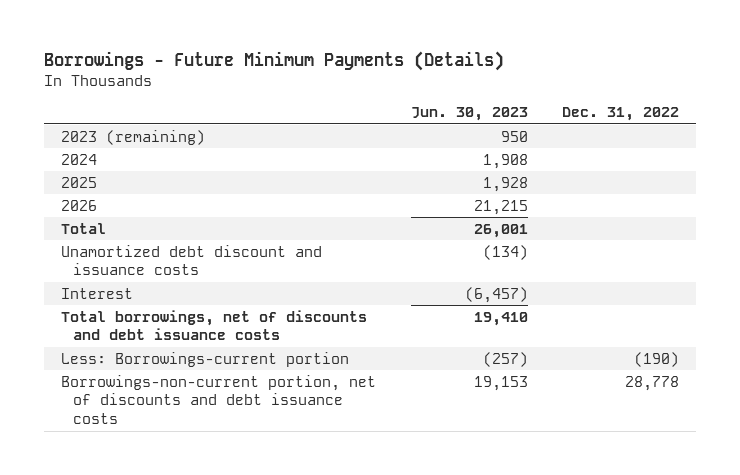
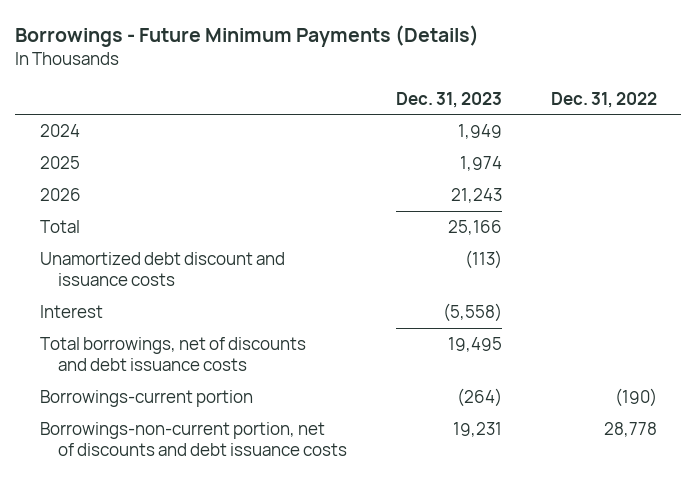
- | Jun. 30, 2023 | Dec. 31, 2022
+ | Dec. 31, 2023 | Dec. 31, 2022
- 2023 (remaining) | 950 |
- Less: Borrowings-current portion | (257) | (190)
+ Borrowings-current portion | (264) | (190)

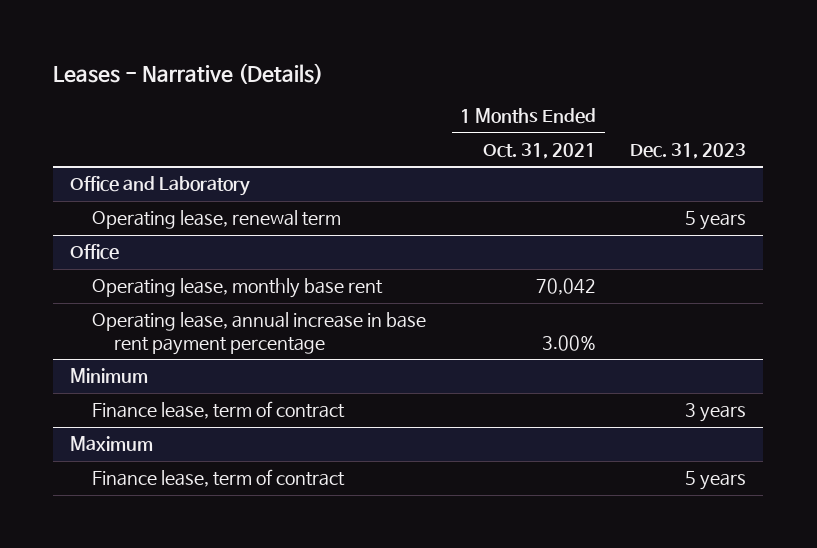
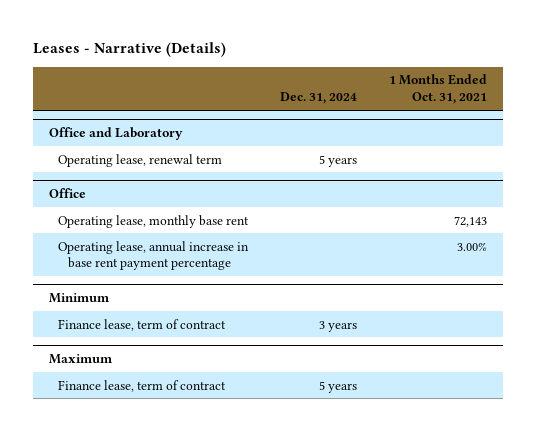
- | 1 Months Ended Oct. 31, 2021 | Dec. 31, 2023
+ | Dec. 31, 2024 | 1 Months Ended Oct. 31, 2021
@ Office
- Operating lease, monthly base rent | 70,042 |
+ Operating lease, monthly base rent | | 72,143

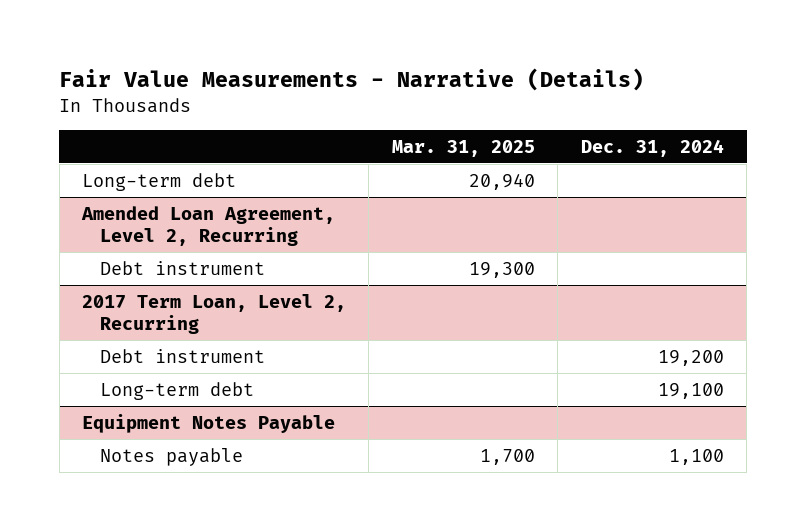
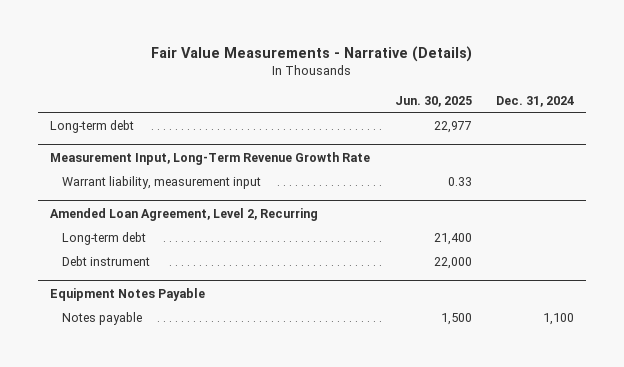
- | Mar. 31, 2025 | Dec. 31, 2024
+ | Jun. 30, 2025 | Dec. 31, 2024
+ Measurement Input, Long-Term Revenue Growth Rate
+ Warrant liability, measurement input | 0.33 |
@ Amended Loan Agreement, Level 2, Recurring
+ Long-term debt | 21,400 |
- 2017 Term Loan, Level 2, Recurring
- Debt instrument | | 19,200
- Long-term debt | | 19,100

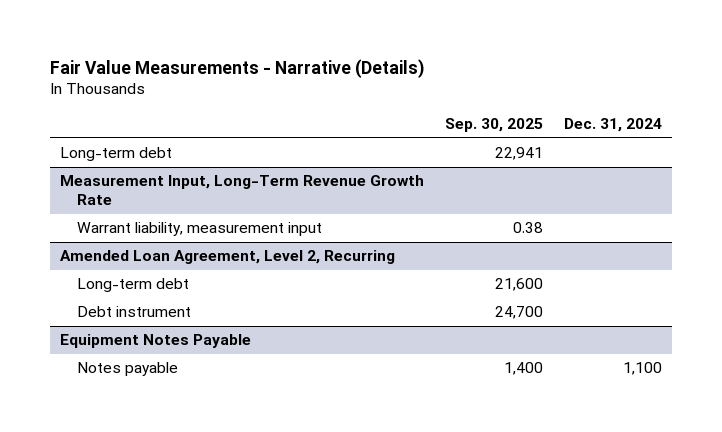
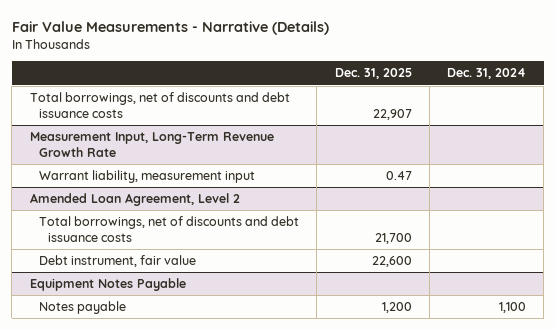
- | Sep. 30, 2025 | Dec. 31, 2024
+ | Dec. 31, 2025 | Dec. 31, 2024
- Long-term debt | 22,941 |
+ Total borrowings, net of discounts and debt issuance costs | 22,907 |
- Amended Loan Agreement, Level 2, Recurring
- Long-term debt | 21,600 |
- Debt instrument | 24,700 |
+ Amended Loan Agreement, Level 2
+ Total borrowings, net of discounts and debt issuance costs | 21,700 |
+ Debt instrument, fair value | 22,600 |

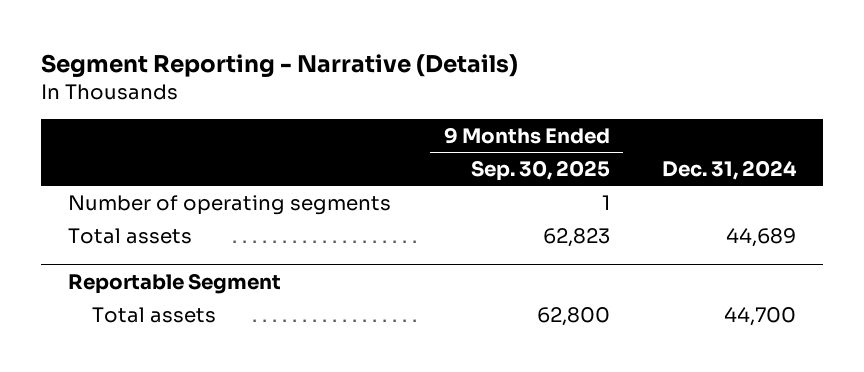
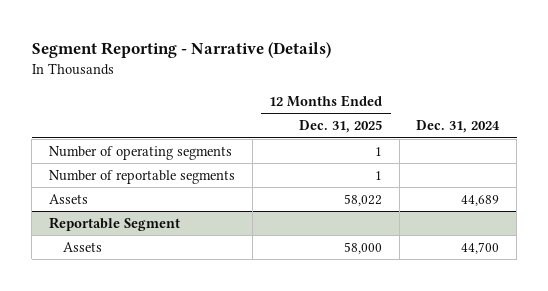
- | 9 Months Ended Sep. 30, 2025 | Dec. 31, 2024
+ | 12 Months Ended Dec. 31, 2025 | Dec. 31, 2024
- Total assets | 62,823 | 44,689
+ Number of reportable segments | 1 |
+ Assets | 58,022 | 44,689
@ Reportable Segment
- Total assets | 62,800 | 44,700
+ Assets | 58,000 | 44,700

